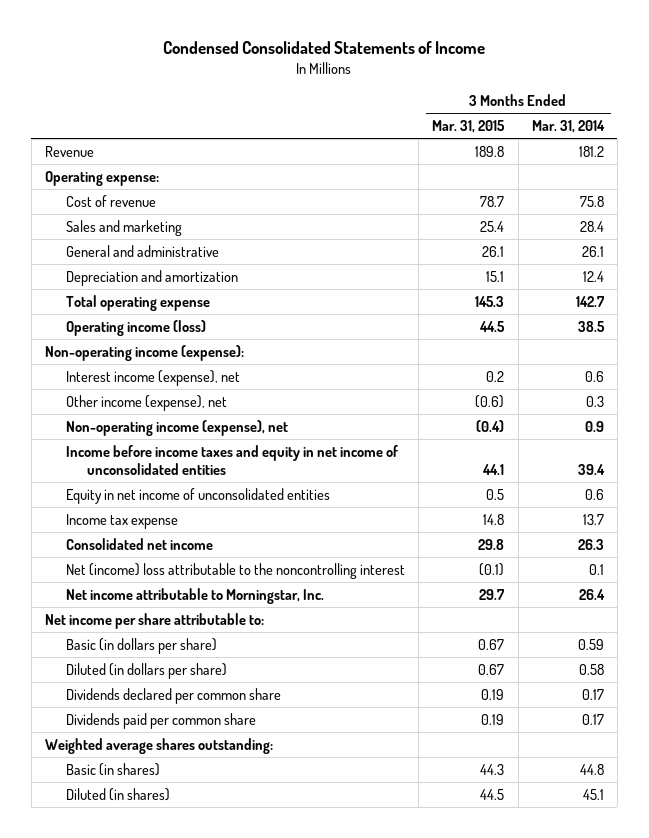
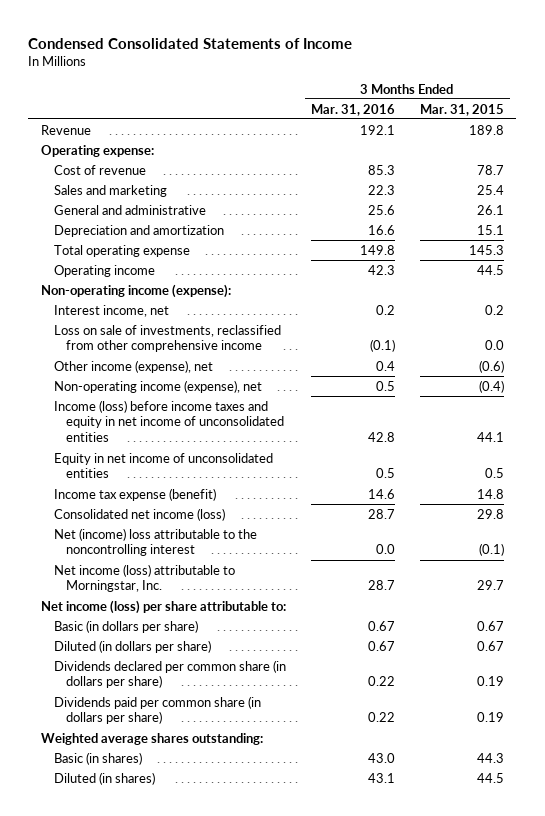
- | 3 Months Ended Mar. 31, 2015 | 3 Months Ended Mar. 31, 2014
+ | 3 Months Ended Mar. 31, 2016 | 3 Months Ended Mar. 31, 2015
- Operating income (loss) | 44.5 | 38.5
+ Operating income | 42.3 | 44.5
- Interest income (expense), net | 0.2 | 0.6
+ Interest income, net | 0.2 | 0.2
+ Loss on sale of investments, reclassified from other comprehensive income | (0.1) | 0.0
- Income before income taxes and equity in net income of unconsolidated entities | 44.1 | 39.4
+ Income (loss) before income taxes and equity in net income of unconsolidated entities | 42.8 | 44.1
- Income tax expense | 14.8 | 13.7
- Consolidated net income | 29.8 | 26.3
+ Income tax expense (benefit) | 14.6 | 14.8
+ Consolidated net income (loss) | 28.7 | 29.8
- Net income attributable to Morningstar, Inc. | 29.7 | 26.4
- Net income per share attributable to:
+ Net income (loss) attributable to Morningstar, Inc. | 28.7 | 29.7
+ Net income (loss) per share attributable to:
- Dividends declared per common share | 0.19 | 0.17
- Dividends paid per common share | 0.19 | 0.17
+ Dividends declared per common share (in dollars per share) | 0.22 | 0.19
+ Dividends paid per common share (in dollars per share) | 0.22 | 0.19

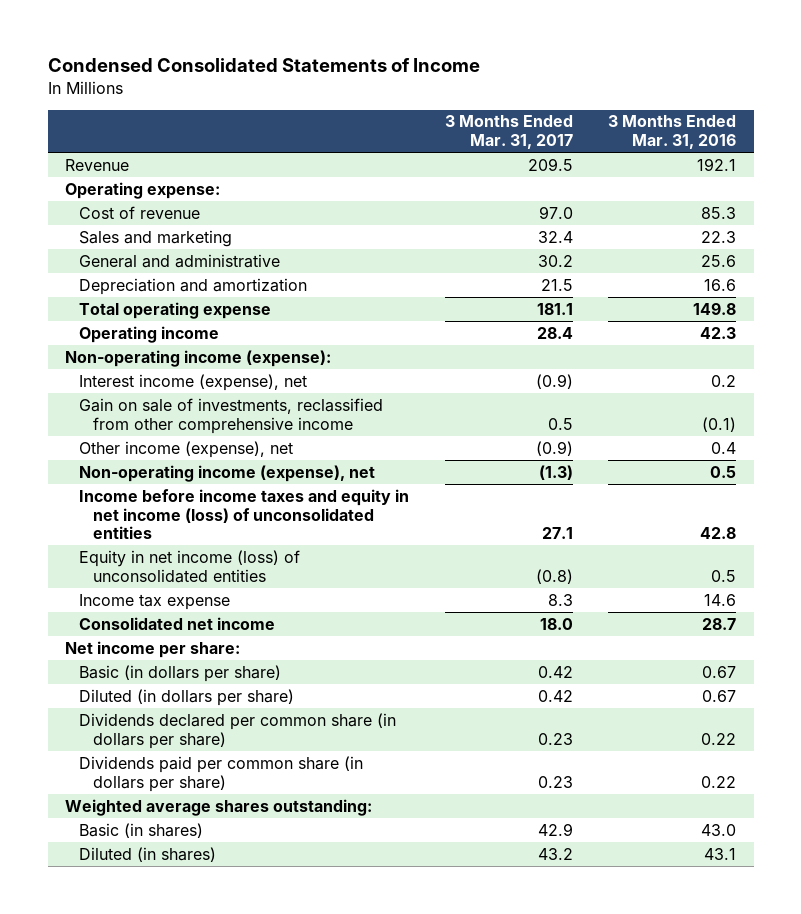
- | 3 Months Ended Mar. 31, 2016 | 3 Months Ended Mar. 31, 2015
+ | 3 Months Ended Mar. 31, 2017 | 3 Months Ended Mar. 31, 2016
- Interest income, net | 0.2 | 0.2
- Loss on sale of investments, reclassified from other comprehensive income | (0.1) | 0.0
+ Interest income (expense), net | (0.9) | 0.2
+ Gain on sale of investments, reclassified from other comprehensive income | 0.5 | (0.1)
- Income (loss) before income taxes and equity in net income of unconsolidated entities | 42.8 | 44.1
- Equity in net income of unconsolidated entities | 0.5 | 0.5
- Income tax expense (benefit) | 14.6 | 14.8
- Consolidated net income (loss) | 28.7 | 29.8
- Net (income) loss attributable to the noncontrolling interest | 0.0 | (0.1)
- Net income (loss) attributable to Morningstar, Inc. | 28.7 | 29.7
- Net income (loss) per share attributable to:
+ Income before income taxes and equity in net income (loss) of unconsolidated entities | 27.1 | 42.8
+ Equity in net income (loss) of unconsolidated entities | (0.8) | 0.5
+ Income tax expense | 8.3 | 14.6
+ Consolidated net income | 18.0 | 28.7
+ Net income per share:

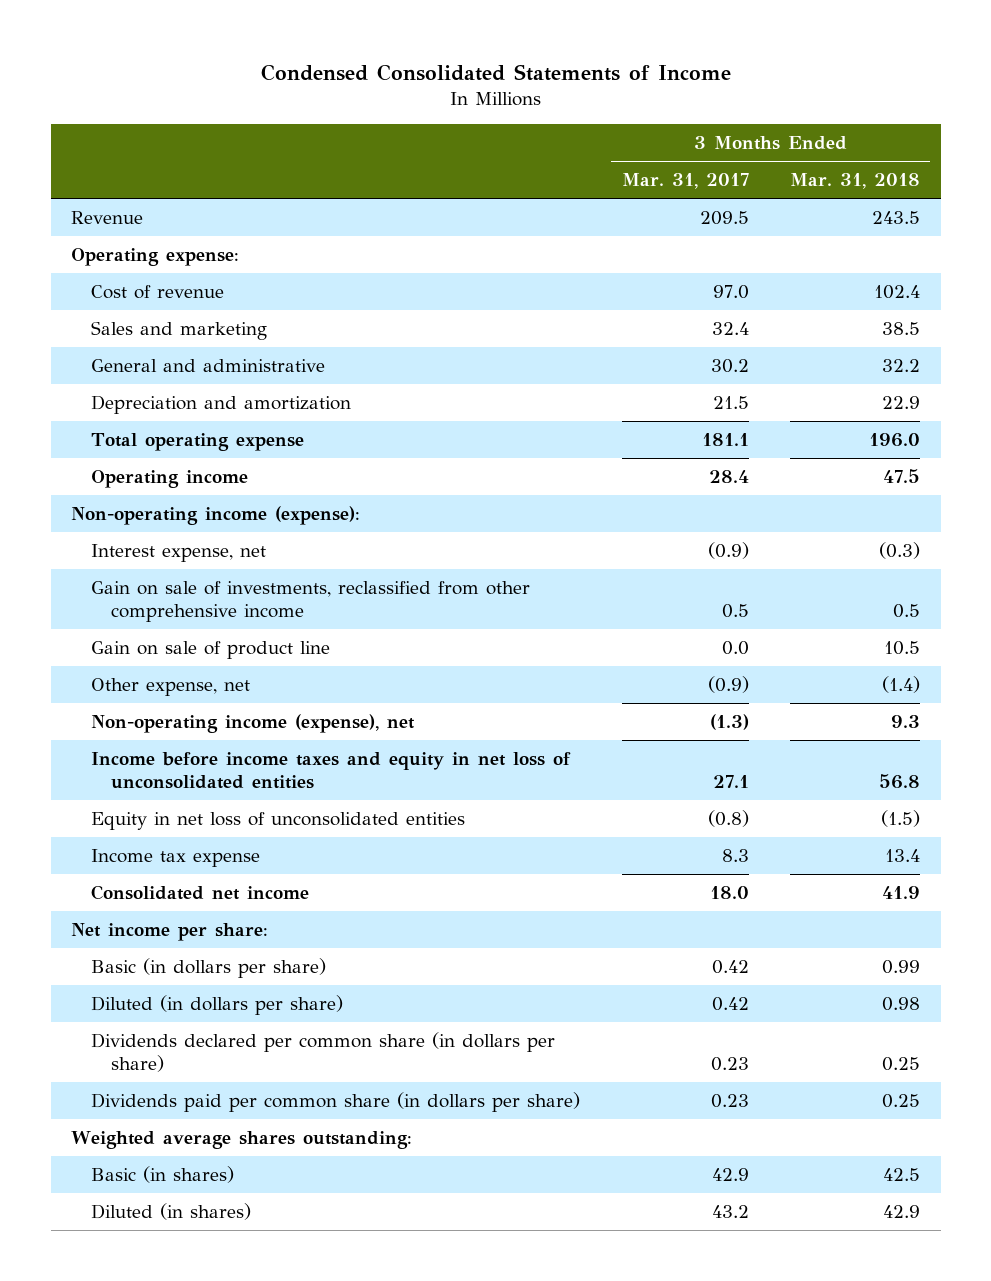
- | 3 Months Ended Mar. 31, 2017 | 3 Months Ended Mar. 31, 2016
+ | 3 Months Ended Mar. 31, 2017 | 3 Months Ended Mar. 31, 2018
- Interest income (expense), net | (0.9) | 0.2
+ Interest expense, net | (0.9) | (0.3)
- Other income (expense), net | (0.9) | 0.4
+ Gain on sale of product line | 0.0 | 10.5
+ Other expense, net | (0.9) | (1.4)
- Income before income taxes and equity in net income (loss) of unconsolidated entities | 27.1 | 42.8
- Equity in net income (loss) of unconsolidated entities | (0.8) | 0.5
+ Income before income taxes and equity in net loss of unconsolidated entities | 27.1 | 56.8
+ Equity in net loss of unconsolidated entities | (0.8) | (1.5)

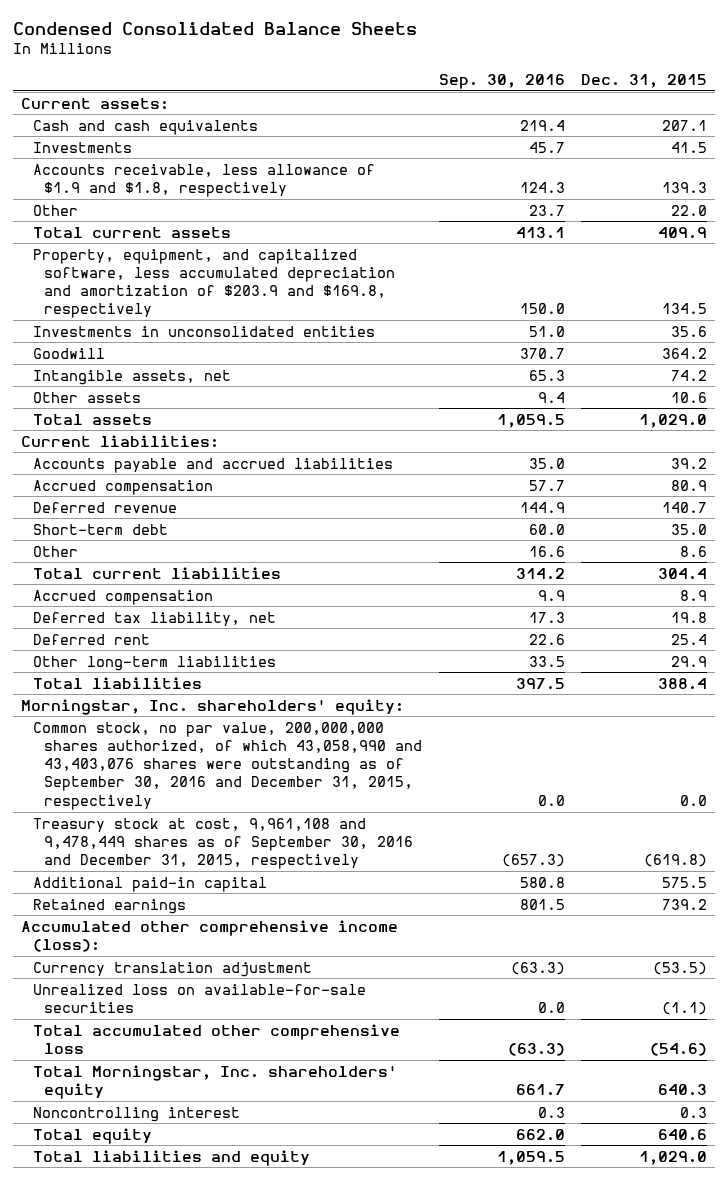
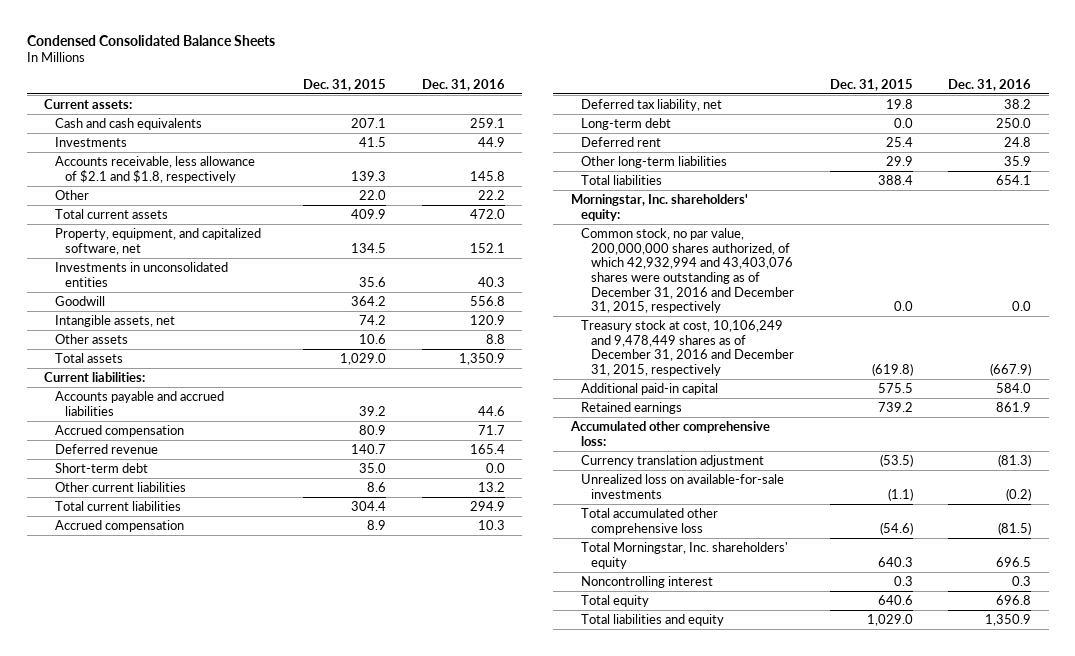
- | Sep. 30, 2016 | Dec. 31, 2015
+ | Dec. 31, 2015 | Dec. 31, 2016
- Accounts receivable, less allowance of $1.9 and $1.8, respectively | 124.3 | 139.3
+ Accounts receivable, less allowance of $2.1 and $1.8, respectively | 139.3 | 145.8
- Property, equipment, and capitalized software, less accumulated depreciation and amortization of $203.9 and $169.8, respectively | 150.0 | 134.5
+ Property, equipment, and capitalized software, net | 134.5 | 152.1
- Other | 16.6 | 8.6
+ Other current liabilities | 8.6 | 13.2
+ Long-term debt | 0.0 | 250.0
- Common stock, no par value, 200,000,000 shares authorized, of which 43,058,990 and 43,403,076 shares were outstanding as of September 30, 2016 and December 31, 2015, respectively | 0.0 | 0.0
- Treasury stock at cost, 9,961,108 and 9,478,449 shares as of September 30, 2016 and December 31, 2015, respectively | (657.3) | (619.8)
+ Common stock, no par value, 200,000,000 shares authorized, of which 42,932,994 and 43,403,076 shares were outstanding as of December 31, 2016 and December 31, 2015, respectively | 0.0 | 0.0
+ Treasury stock at cost, 10,106,249 and 9,478,449 shares as of December 31, 2016 and December 31, 2015, respectively | (619.8) | (667.9)
- Accumulated other comprehensive income (loss):
+ Accumulated other comprehensive loss:
- Unrealized loss on available-for-sale securities | 0.0 | (1.1)
+ Unrealized loss on available-for-sale investments | (1.1) | (0.2)

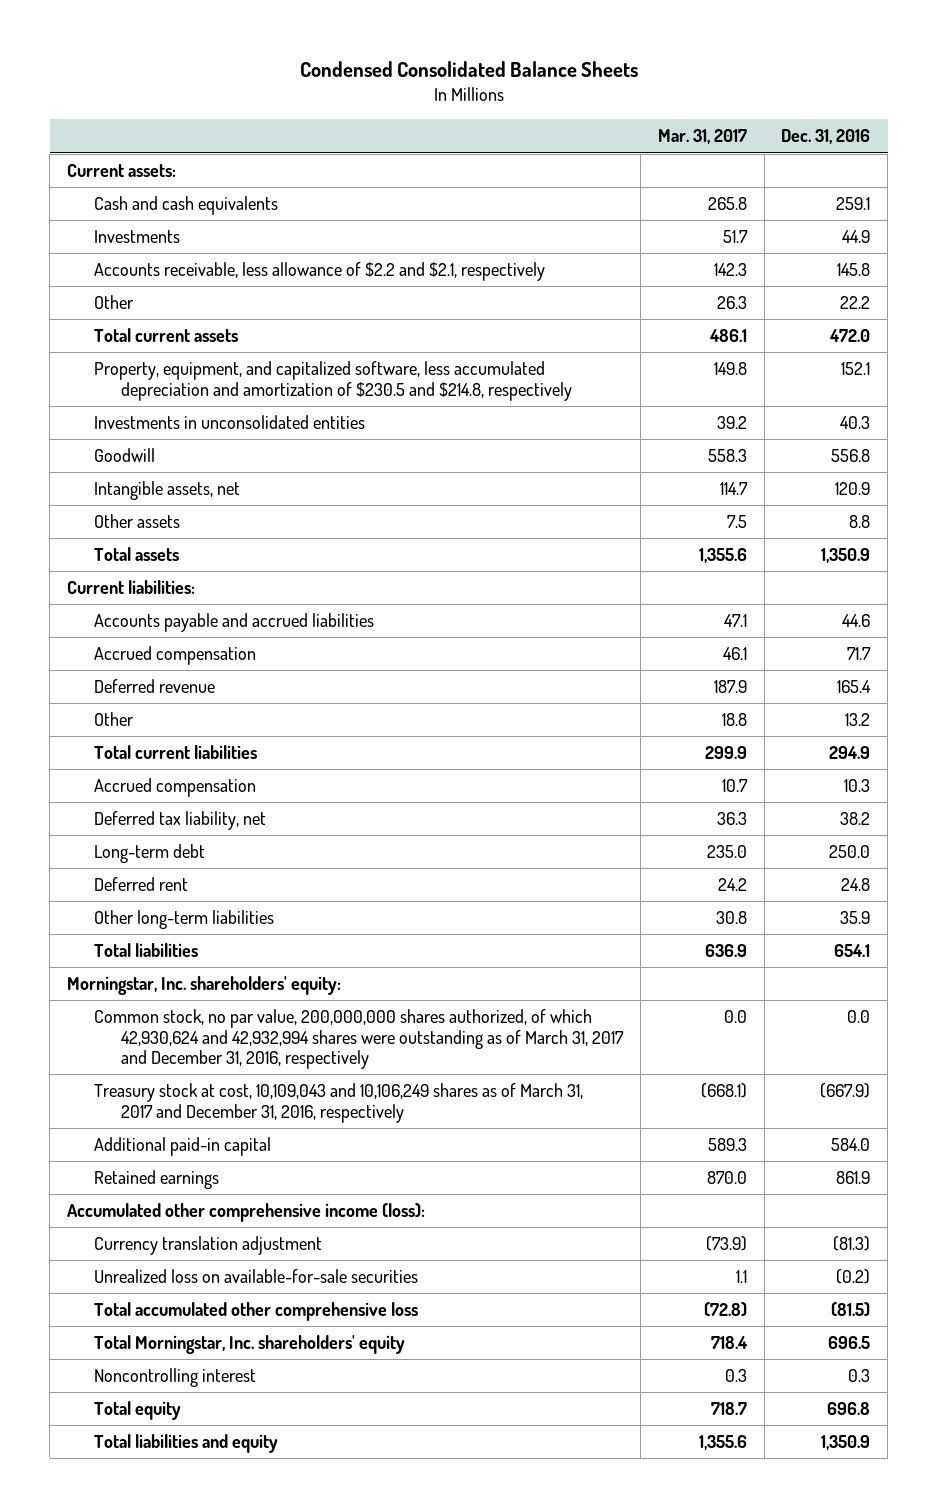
- | Dec. 31, 2015 | Dec. 31, 2016
+ | Mar. 31, 2017 | Dec. 31, 2016
- Accounts receivable, less allowance of $2.1 and $1.8, respectively | 139.3 | 145.8
+ Accounts receivable, less allowance of $2.2 and $2.1, respectively | 142.3 | 145.8
- Property, equipment, and capitalized software, net | 134.5 | 152.1
+ Property, equipment, and capitalized software, less accumulated depreciation and amortization of $230.5 and $214.8, respectively | 149.8 | 152.1
- Short-term debt | 35.0 | 0.0
- Other current liabilities | 8.6 | 13.2
+ Other | 18.8 | 13.2
- Common stock, no par value, 200,000,000 shares authorized, of which 42,932,994 and 43,403,076 shares were outstanding as of December 31, 2016 and December 31, 2015, respectively | 0.0 | 0.0
- Treasury stock at cost, 10,106,249 and 9,478,449 shares as of December 31, 2016 and December 31, 2015, respectively | (619.8) | (667.9)
+ Common stock, no par value, 200,000,000 shares authorized, of which 42,930,624 and 42,932,994 shares were outstanding as of March 31, 2017 and December 31, 2016, respectively | 0.0 | 0.0
+ Treasury stock at cost, 10,109,043 and 10,106,249 shares as of March 31, 2017 and December 31, 2016, respectively | (668.1) | (667.9)
- Accumulated other comprehensive loss:
+ Accumulated other comprehensive income (loss):
- Unrealized loss on available-for-sale investments | (1.1) | (0.2)
+ Unrealized loss on available-for-sale securities | 1.1 | (0.2)

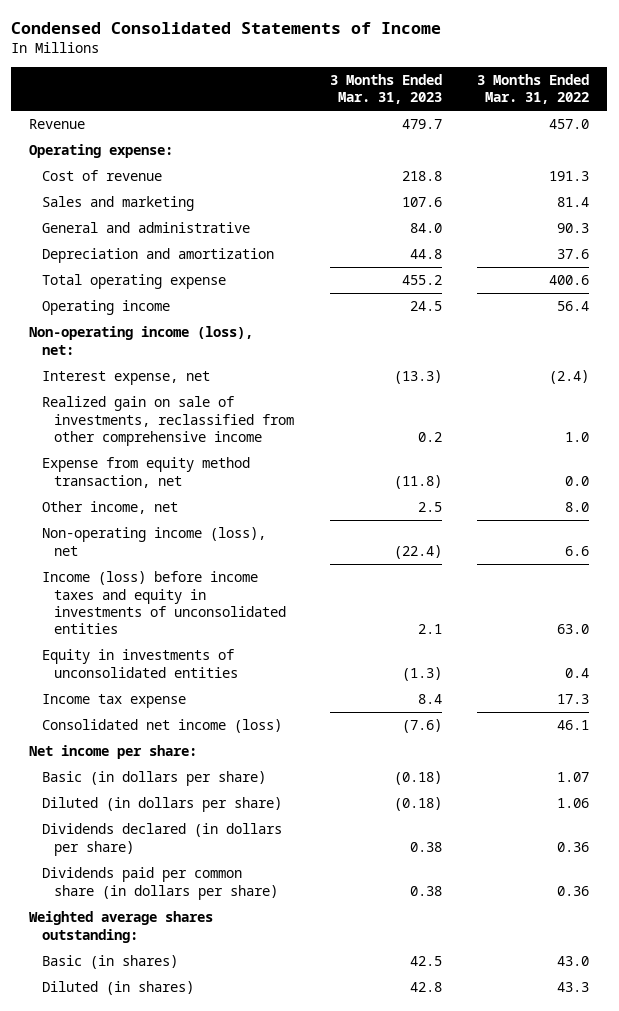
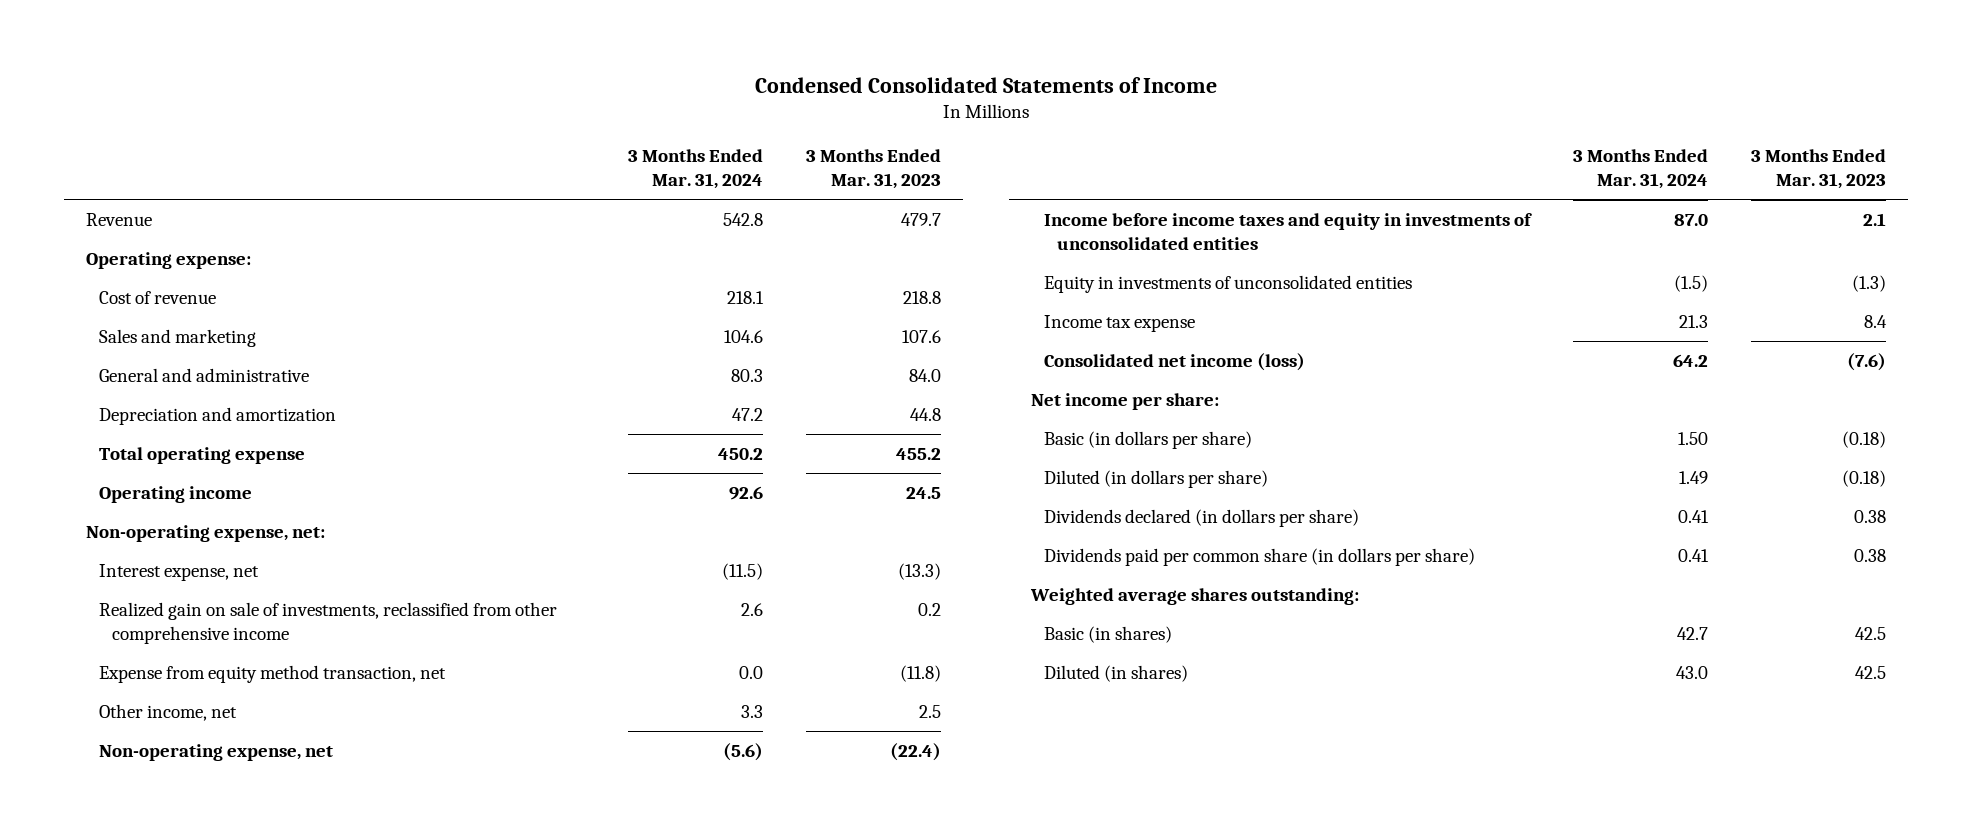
- | 3 Months Ended Mar. 31, 2023 | 3 Months Ended Mar. 31, 2022
+ | 3 Months Ended Mar. 31, 2024 | 3 Months Ended Mar. 31, 2023
- Non-operating income (loss), net:
+ Non-operating expense, net:
- Non-operating income (loss), net | (22.4) | 6.6
- Income (loss) before income taxes and equity in investments of unconsolidated entities | 2.1 | 63.0
+ Non-operating expense, net | (5.6) | (22.4)
+ Income before income taxes and equity in investments of unconsolidated entities | 87.0 | 2.1
- Diluted (in shares) | 42.8 | 43.3
+ Diluted (in shares) | 43.0 | 42.5

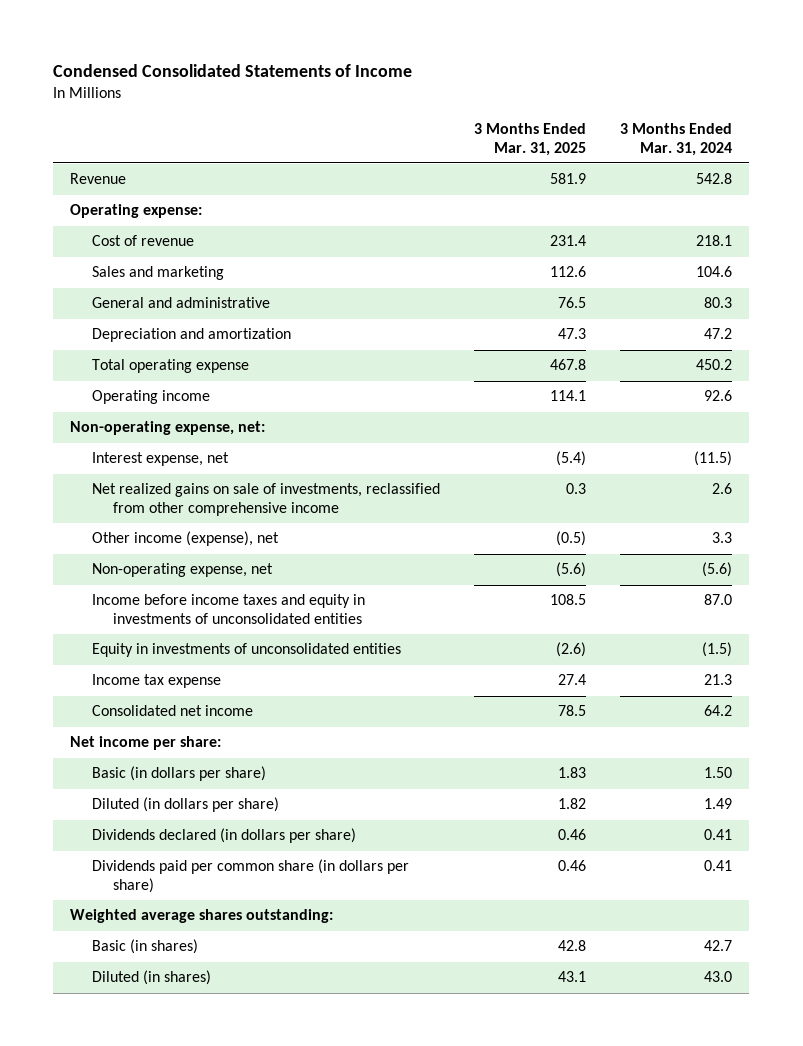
- | 3 Months Ended Mar. 31, 2024 | 3 Months Ended Mar. 31, 2023
+ | 3 Months Ended Mar. 31, 2025 | 3 Months Ended Mar. 31, 2024
- Realized gain on sale of investments, reclassified from other comprehensive income | 2.6 | 0.2
- Expense from equity method transaction, net | 0.0 | (11.8)
- Other income, net | 3.3 | 2.5
+ Net realized gains on sale of investments, reclassified from other comprehensive income | 0.3 | 2.6
+ Other income (expense), net | (0.5) | 3.3
- Consolidated net income (loss) | 64.2 | (7.6)
+ Consolidated net income | 78.5 | 64.2

